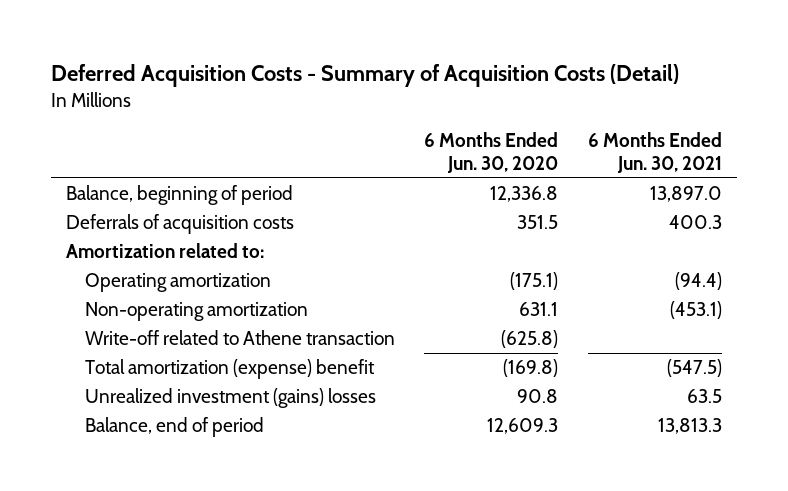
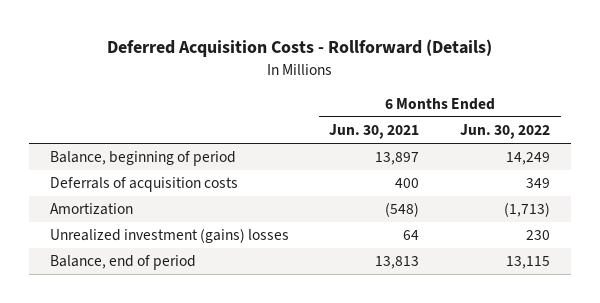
- Deferred Acquisition Costs - Summary of Acquisition Costs (Detail)
+ Deferred Acquisition Costs - Rollforward (Details)
- | 6 Months Ended Jun. 30, 2020 | 6 Months Ended Jun. 30, 2021
+ | 6 Months Ended Jun. 30, 2021 | 6 Months Ended Jun. 30, 2022
- Balance, beginning of period | 12,336.8 | 13,897.0
- Deferrals of acquisition costs | 351.5 | 400.3
- Amortization related to:
- Operating amortization | (175.1) | (94.4)
- Non-operating amortization | 631.1 | (453.1)
- Write-off related to Athene transaction | (625.8) |
- Total amortization (expense) benefit | (169.8) | (547.5)
- Unrealized investment (gains) losses | 90.8 | 63.5
- Balance, end of period | 12,609.3 | 13,813.3
+ Balance, beginning of period | 13,897 | 14,249
+ Deferrals of acquisition costs | 400 | 349
+ Amortization | (548) | (1,713)
+ Unrealized investment (gains) losses | 64 | 230
+ Balance, end of period | 13,813 | 13,115

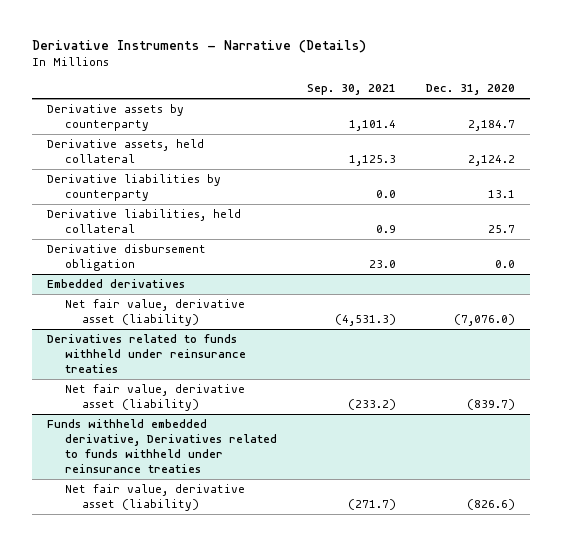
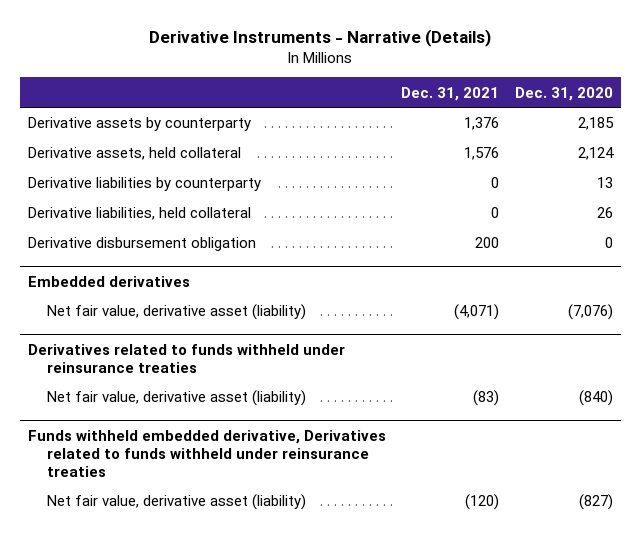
- | Sep. 30, 2021 | Dec. 31, 2020
+ | Dec. 31, 2021 | Dec. 31, 2020
- Derivative assets by counterparty | 1,101.4 | 2,184.7
- Derivative assets, held collateral | 1,125.3 | 2,124.2
- Derivative liabilities by counterparty | 0.0 | 13.1
- Derivative liabilities, held collateral | 0.9 | 25.7
- Derivative disbursement obligation | 23.0 | 0.0
+ Derivative assets by counterparty | 1,376 | 2,185
+ Derivative assets, held collateral | 1,576 | 2,124
+ Derivative liabilities by counterparty | 0 | 13
+ Derivative liabilities, held collateral | 0 | 26
+ Derivative disbursement obligation | 200 | 0
@ Embedded derivatives
- Net fair value, derivative asset (liability) | (4,531.3) | (7,076.0)
+ Net fair value, derivative asset (liability) | (4,071) | (7,076)
@ Derivatives related to funds withheld under reinsurance treaties
- Net fair value, derivative asset (liability) | (233.2) | (839.7)
+ Net fair value, derivative asset (liability) | (83) | (840)
@ Funds withheld embedded derivative, Derivatives related to funds withheld under reinsurance treaties
- Net fair value, derivative asset (liability) | (271.7) | (826.6)
+ Net fair value, derivative asset (liability) | (120) | (827)

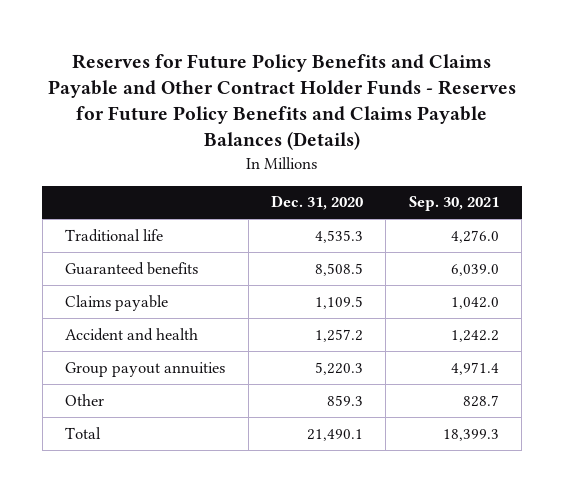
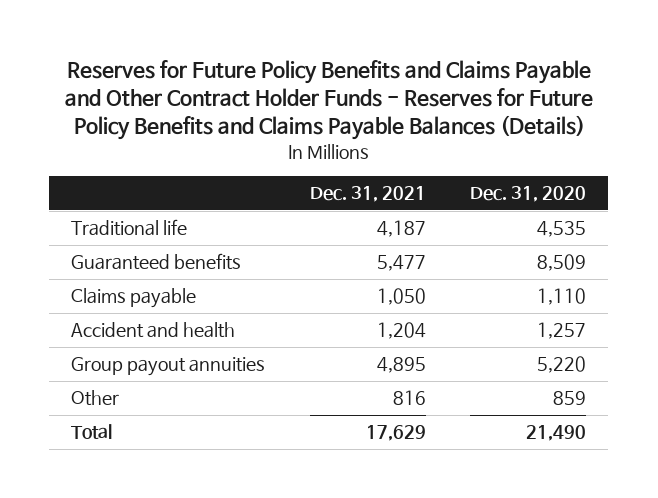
- | Dec. 31, 2020 | Sep. 30, 2021
+ | Dec. 31, 2021 | Dec. 31, 2020
- Traditional life | 4,535.3 | 4,276.0
- Guaranteed benefits | 8,508.5 | 6,039.0
- Claims payable | 1,109.5 | 1,042.0
- Accident and health | 1,257.2 | 1,242.2
- Group payout annuities | 5,220.3 | 4,971.4
- Other | 859.3 | 828.7
- Total | 21,490.1 | 18,399.3
+ Traditional life | 4,187 | 4,535
+ Guaranteed benefits | 5,477 | 8,509
+ Claims payable | 1,050 | 1,110
+ Accident and health | 1,204 | 1,257
+ Group payout annuities | 4,895 | 5,220
+ Other | 816 | 859
+ Total | 17,629 | 21,490

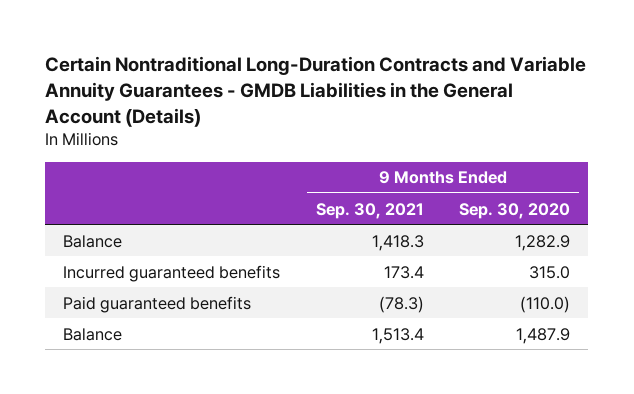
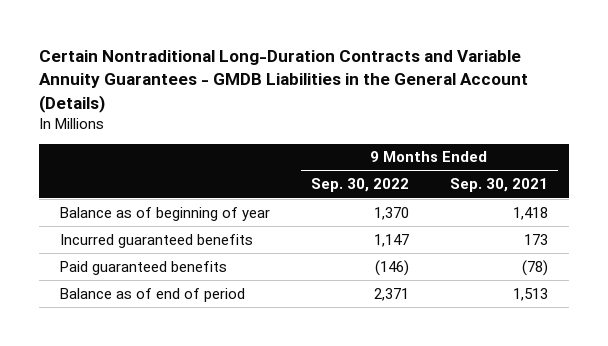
- | 9 Months Ended Sep. 30, 2021 | 9 Months Ended Sep. 30, 2020
+ | 9 Months Ended Sep. 30, 2022 | 9 Months Ended Sep. 30, 2021
- Balance | 1,418.3 | 1,282.9
- Incurred guaranteed benefits | 173.4 | 315.0
- Paid guaranteed benefits | (78.3) | (110.0)
- Balance | 1,513.4 | 1,487.9
+ Balance as of beginning of year | 1,370 | 1,418
+ Incurred guaranteed benefits | 1,147 | 173
+ Paid guaranteed benefits | (146) | (78)
+ Balance as of end of period | 2,371 | 1,513

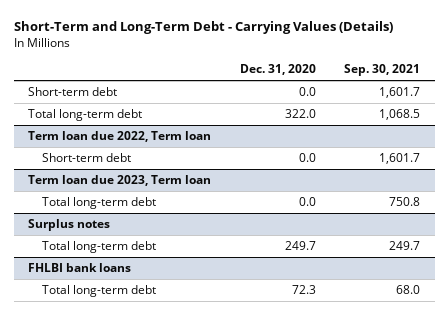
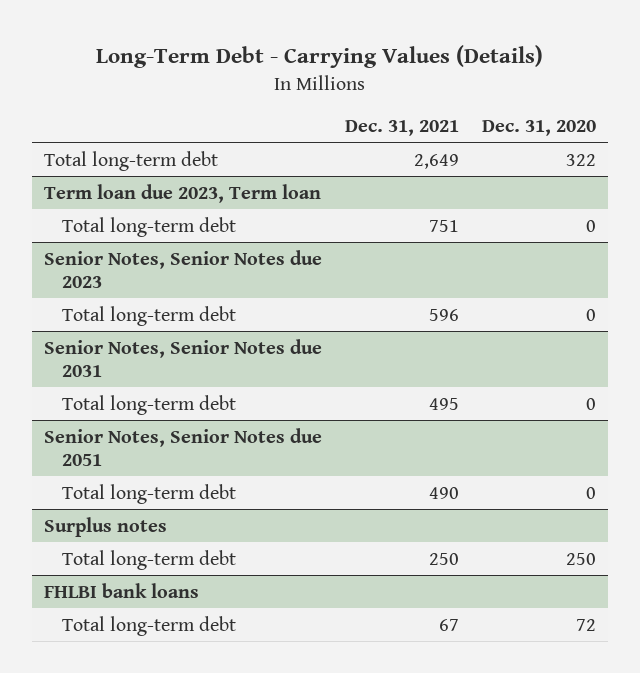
- Short-Term and Long-Term Debt - Carrying Values (Details)
+ Long-Term Debt - Carrying Values (Details)
- | Dec. 31, 2020 | Sep. 30, 2021
+ | Dec. 31, 2021 | Dec. 31, 2020
- Short-term debt | 0.0 | 1,601.7
- Total long-term debt | 322.0 | 1,068.5
- Term loan due 2022, Term loan
- Short-term debt | 0.0 | 1,601.7
+ Total long-term debt | 2,649 | 322
@ Term loan due 2023, Term loan
- Total long-term debt | 0.0 | 750.8
+ Total long-term debt | 751 | 0
+ Senior Notes, Senior Notes due 2023
+ Total long-term debt | 596 | 0
+ Senior Notes, Senior Notes due 2031
+ Total long-term debt | 495 | 0
+ Senior Notes, Senior Notes due 2051
+ Total long-term debt | 490 | 0
@ Surplus notes
- Total long-term debt | 249.7 | 249.7
+ Total long-term debt | 250 | 250
@ FHLBI bank loans
- Total long-term debt | 72.3 | 68.0
+ Total long-term debt | 67 | 72

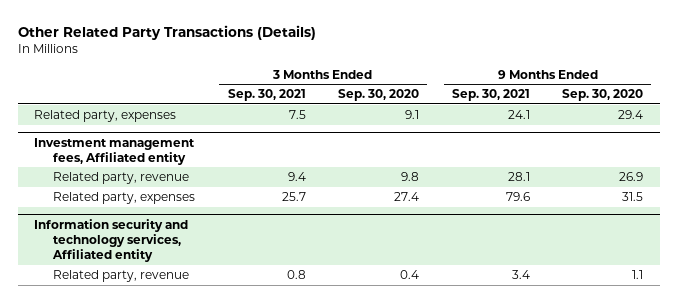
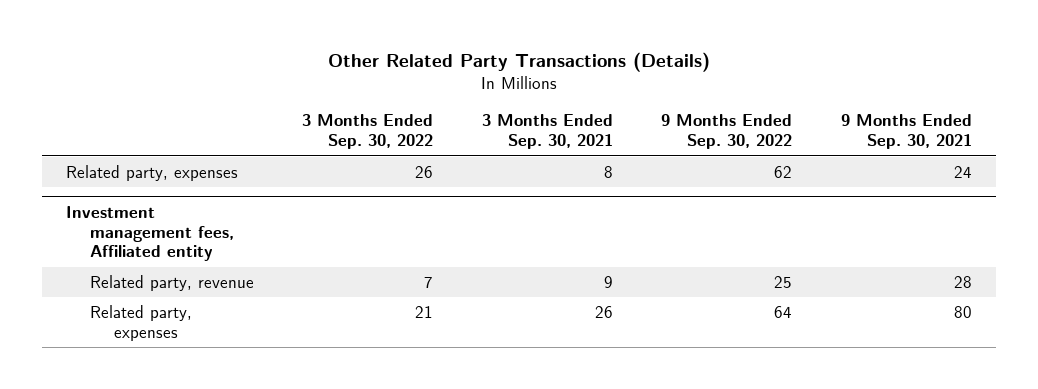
- | 3 Months Ended Sep. 30, 2021 | 3 Months Ended Sep. 30, 2020 | 9 Months Ended Sep. 30, 2021 | 9 Months Ended Sep. 30, 2020
+ | 3 Months Ended Sep. 30, 2022 | 3 Months Ended Sep. 30, 2021 | 9 Months Ended Sep. 30, 2022 | 9 Months Ended Sep. 30, 2021
- Related party, expenses | 7.5 | 9.1 | 24.1 | 29.4
+ Related party, expenses | 26 | 8 | 62 | 24
@ Investment management fees, Affiliated entity
- Related party, revenue | 9.4 | 9.8 | 28.1 | 26.9
- Related party, expenses | 25.7 | 27.4 | 79.6 | 31.5
- Information security and technology services, Affiliated entity
- Related party, revenue | 0.8 | 0.4 | 3.4 | 1.1
@ Investment management fees, Affiliated entity
+ Related party, revenue | 7 | 9 | 25 | 28
+ Related party, expenses | 21 | 26 | 64 | 80

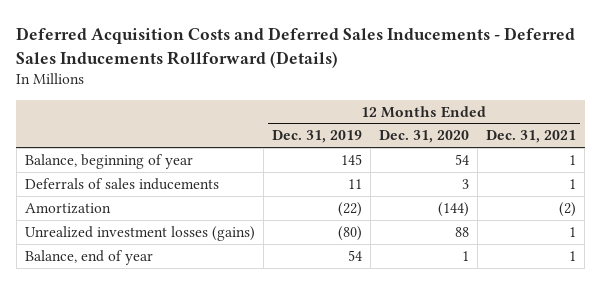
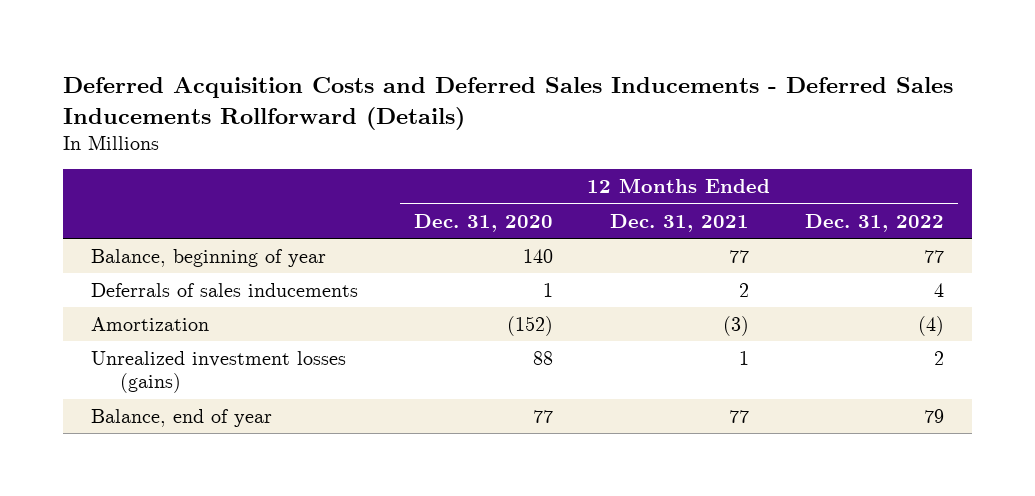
- | 12 Months Ended Dec. 31, 2019 | 12 Months Ended Dec. 31, 2020 | 12 Months Ended Dec. 31, 2021
+ | 12 Months Ended Dec. 31, 2020 | 12 Months Ended Dec. 31, 2021 | 12 Months Ended Dec. 31, 2022
- Balance, beginning of year | 145 | 54 | 1
- Deferrals of sales inducements | 11 | 3 | 1
- Amortization | (22) | (144) | (2)
+ Balance, beginning of year | 140 | 77 | 77
+ Deferrals of sales inducements | 1 | 2 | 4
+ Amortization | (152) | (3) | (4)
- Balance, end of year | 54 | 1 | 1
+ Balance, end of year | 77 | 77 | 79

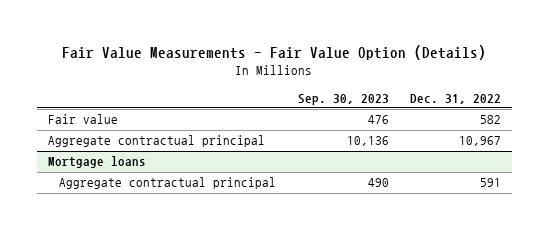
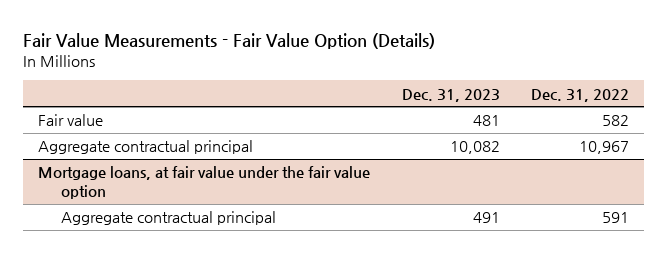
- | Sep. 30, 2023 | Dec. 31, 2022
+ | Dec. 31, 2023 | Dec. 31, 2022
- Mortgage loans
+ Mortgage loans, at fair value under the fair value option

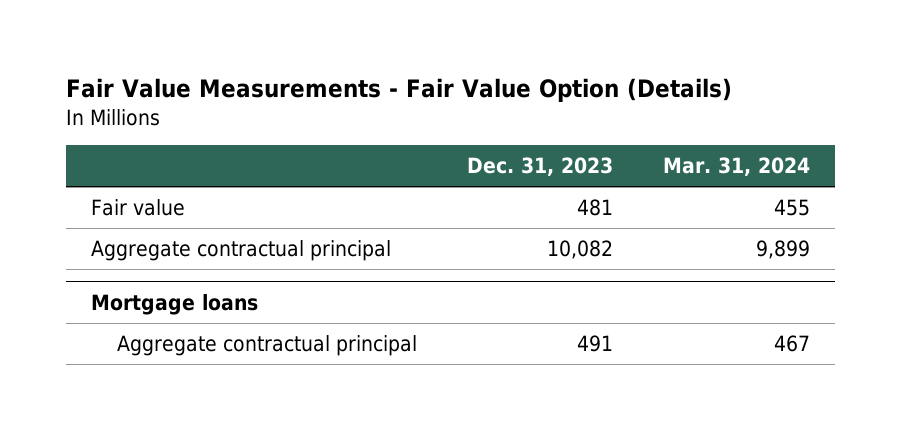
- | Dec. 31, 2023 | Dec. 31, 2022
+ | Dec. 31, 2023 | Mar. 31, 2024
- Mortgage loans, at fair value under the fair value option
+ Mortgage loans

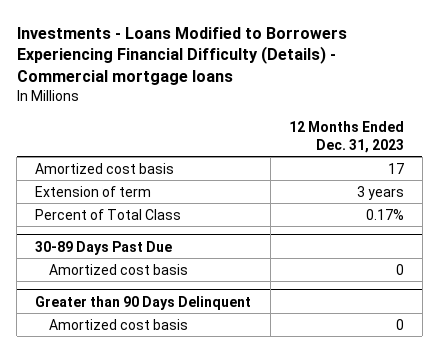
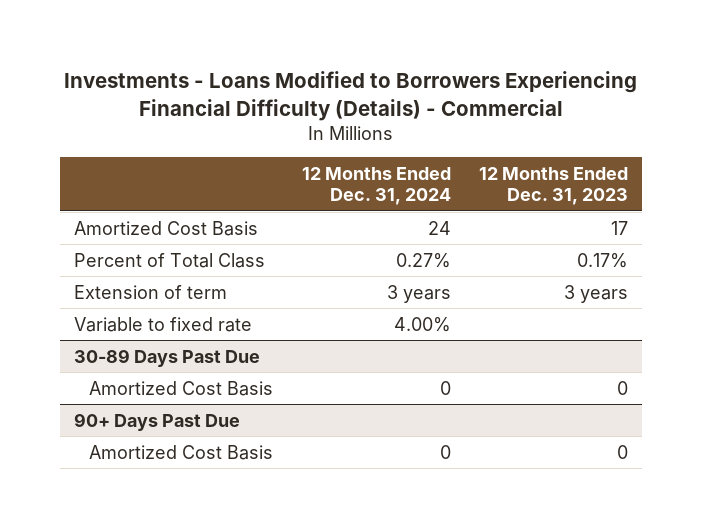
- Investments - Loans Modified to Borrowers Experiencing Financial Difficulty (Details) - Commercial mortgage loans
+ Investments - Loans Modified to Borrowers Experiencing Financial Difficulty (Details) - Commercial
- | 12 Months Ended Dec. 31, 2023
+ | 12 Months Ended Dec. 31, 2024 | 12 Months Ended Dec. 31, 2023
- Amortized cost basis | 17
+ Amortized Cost Basis | 24 | 17
moved down: Extension of term | 3 years | 3 years
+ Variable to fixed rate | 4.00% |
@ 30-89 Days Past Due
- Amortized cost basis | 0
- Greater than 90 Days Delinquent
- Amortized cost basis | 0
@ 30-89 Days Past Due
+ Amortized Cost Basis | 0 | 0
+ 90+ Days Past Due
+ Amortized Cost Basis | 0 | 0

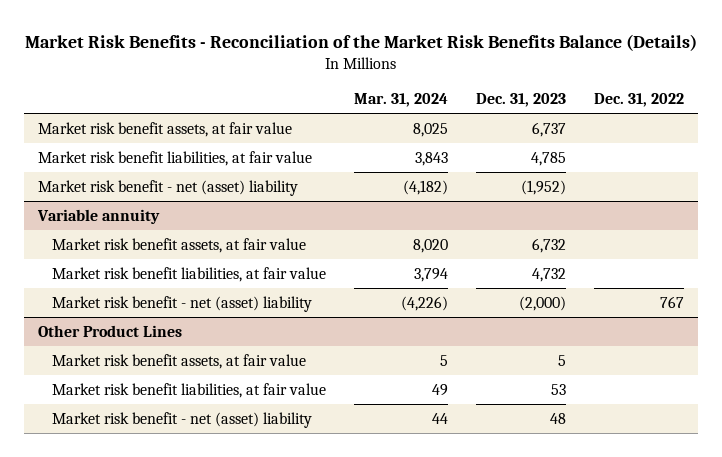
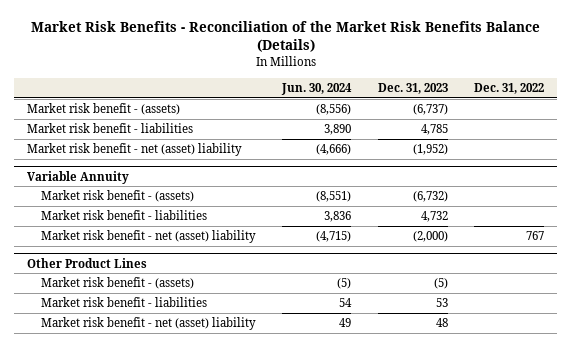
- | Mar. 31, 2024 | Dec. 31, 2023 | Dec. 31, 2022
+ | Jun. 30, 2024 | Dec. 31, 2023 | Dec. 31, 2022
- Market risk benefit assets, at fair value | 8,025 | 6,737 |
- Market risk benefit liabilities, at fair value | 3,843 | 4,785 |
+ Market risk benefit - (assets) | (8,556) | (6,737) |
+ Market risk benefit - liabilities | 3,890 | 4,785 |
- Variable annuity
- Market risk benefit assets, at fair value | 8,020 | 6,732 |
- Market risk benefit liabilities, at fair value | 3,794 | 4,732 |
+ Variable Annuity
+ Market risk benefit - (assets) | (8,551) | (6,732) |
+ Market risk benefit - liabilities | 3,836 | 4,732 |
@ Other Product Lines
- Market risk benefit assets, at fair value | 5 | 5 |
- Market risk benefit liabilities, at fair value | 49 | 53 |
+ Market risk benefit - (assets) | (5) | (5) |
+ Market risk benefit - liabilities | 54 | 53 |

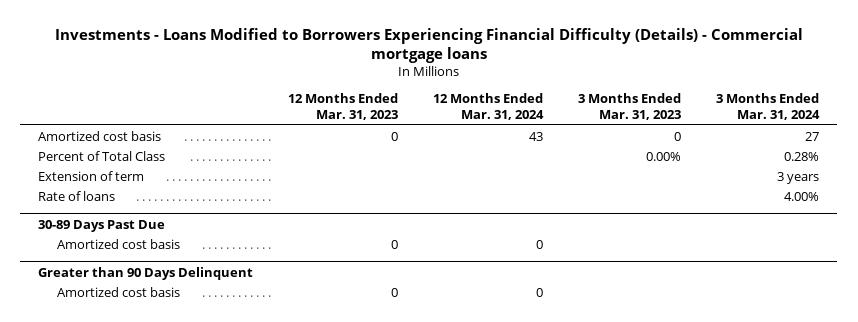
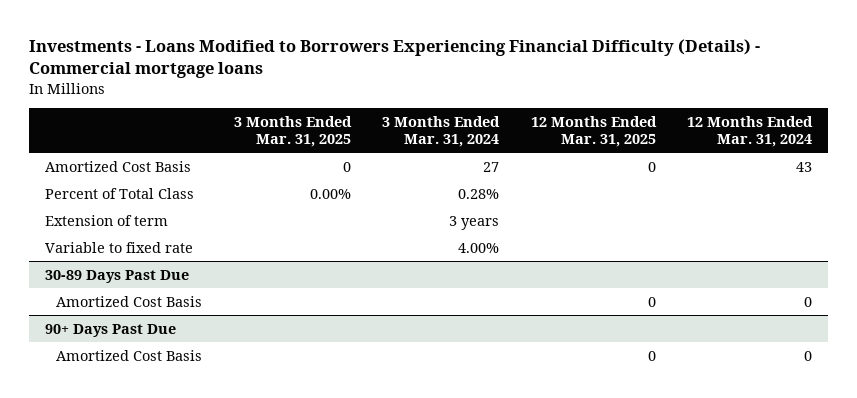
- | 12 Months Ended Mar. 31, 2023 | 12 Months Ended Mar. 31, 2024 | 3 Months Ended Mar. 31, 2023 | 3 Months Ended Mar. 31, 2024
+ | 3 Months Ended Mar. 31, 2025 | 3 Months Ended Mar. 31, 2024 | 12 Months Ended Mar. 31, 2025 | 12 Months Ended Mar. 31, 2024
- Amortized cost basis | 0 | 43 | 0 | 27
+ Amortized Cost Basis | 0 | 27 | 0 | 43
- Rate of loans | | | | 4.00%
+ Variable to fixed rate | | 4.00% | |
@ 30-89 Days Past Due
- Amortized cost basis | 0 | 0 | |
- Greater than 90 Days Delinquent
- Amortized cost basis | 0 | 0 | |
@ 30-89 Days Past Due
+ Amortized Cost Basis | | | 0 | 0
+ 90+ Days Past Due
+ Amortized Cost Basis | | | 0 | 0

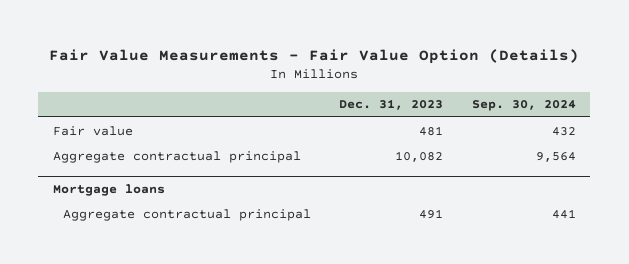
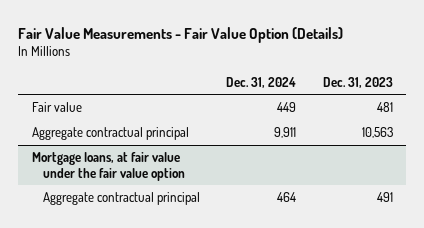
- | Dec. 31, 2023 | Sep. 30, 2024
+ | Dec. 31, 2024 | Dec. 31, 2023
- Aggregate contractual principal | 10,082 | 9,564
- Mortgage loans
+ Aggregate contractual principal | 9,911 | 10,563
+ Mortgage loans, at fair value under the fair value option

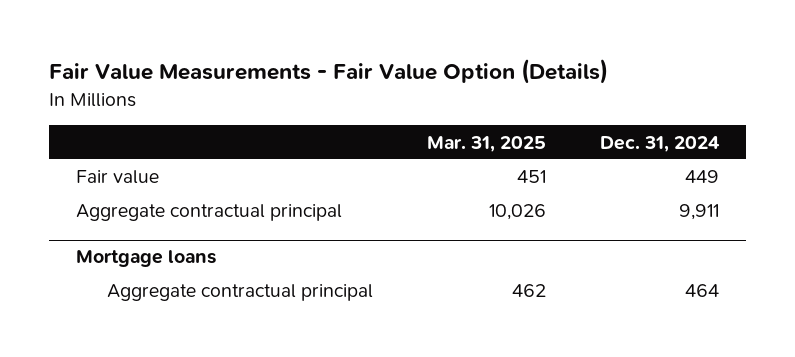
- | Dec. 31, 2024 | Dec. 31, 2023
+ | Mar. 31, 2025 | Dec. 31, 2024
- Mortgage loans, at fair value under the fair value option
+ Mortgage loans

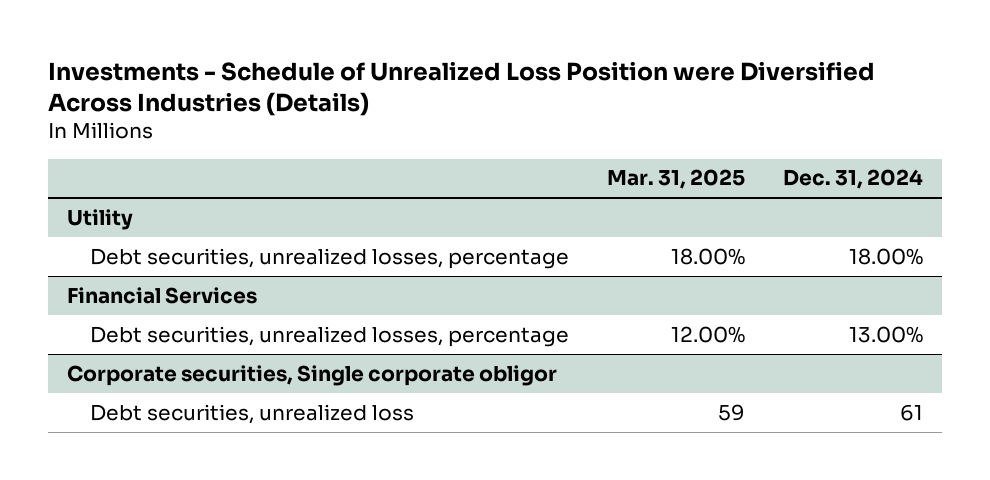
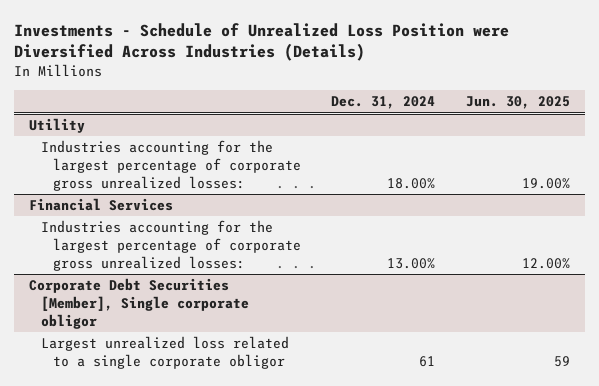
- | Mar. 31, 2025 | Dec. 31, 2024
+ | Dec. 31, 2024 | Jun. 30, 2025
@ Utility
- Debt securities, unrealized losses, percentage | 18.00% | 18.00%
+ Industries accounting for the largest percentage of corporate gross unrealized losses: | 18.00% | 19.00%
@ Financial Services
- Debt securities, unrealized losses, percentage | 12.00% | 13.00%
- Corporate securities, Single corporate obligor
- Debt securities, unrealized loss | 59 | 61
@ Financial Services
+ Industries accounting for the largest percentage of corporate gross unrealized losses: | 13.00% | 12.00%
+ Corporate Debt Securities [Member], Single corporate obligor
+ Largest unrealized loss related to a single corporate obligor | 61 | 59

